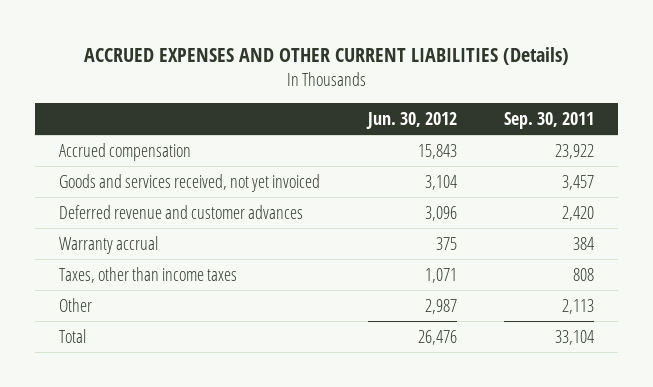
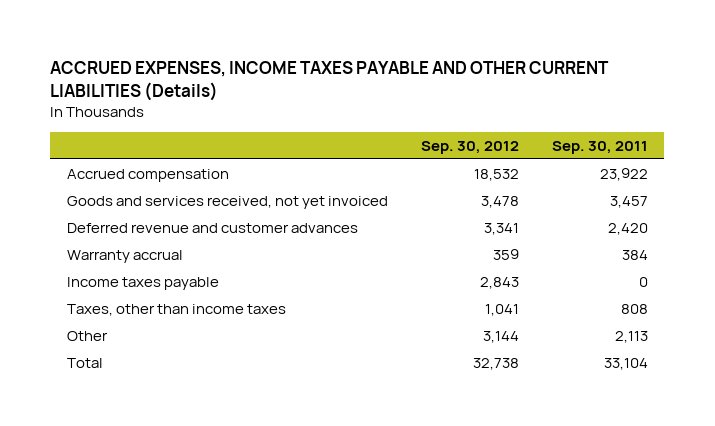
- ACCRUED EXPENSES AND OTHER CURRENT LIABILITIES (Details)
+ ACCRUED EXPENSES, INCOME TAXES PAYABLE AND OTHER CURRENT LIABILITIES (Details)
- | Jun. 30, 2012 | Sep. 30, 2011
+ | Sep. 30, 2012 | Sep. 30, 2011
+ Income taxes payable | 2,843 | 0

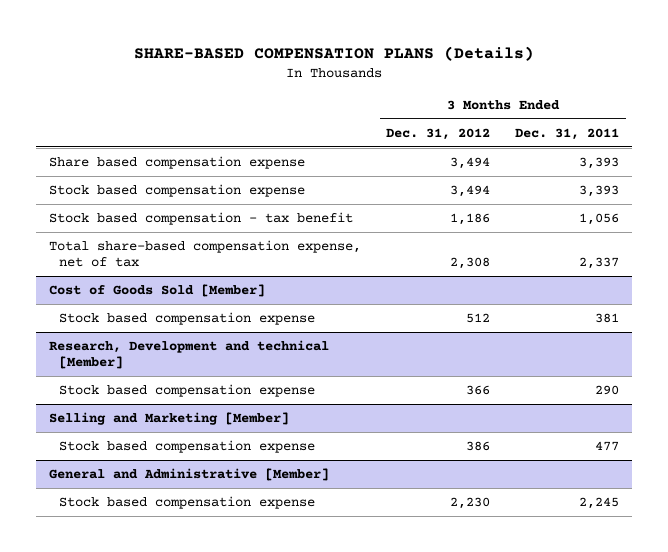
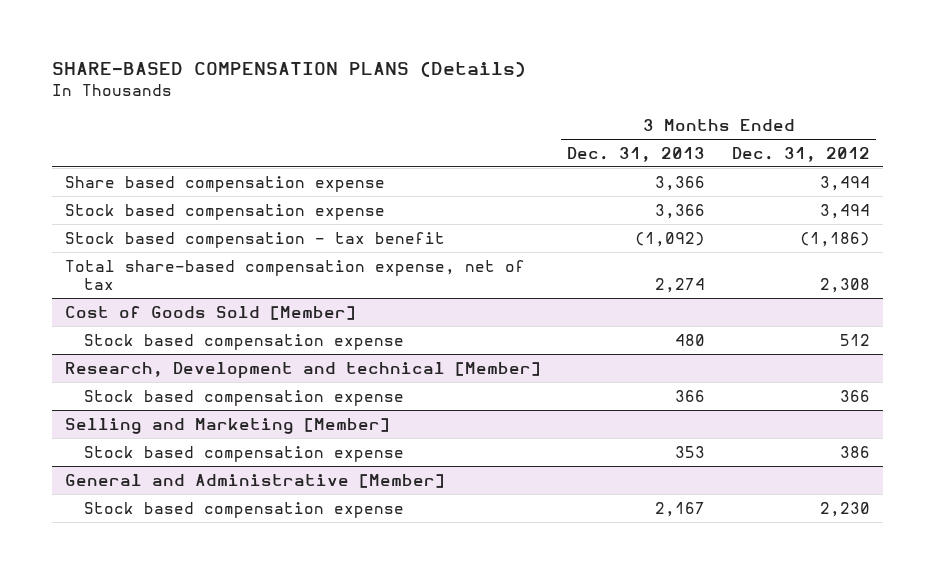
- | 3 Months Ended Dec. 31, 2012 | 3 Months Ended Dec. 31, 2011
+ | 3 Months Ended Dec. 31, 2013 | 3 Months Ended Dec. 31, 2012
- Stock based compensation - tax benefit | 1,186 | 1,056
+ Stock based compensation - tax benefit | (1,092) | (1,186)

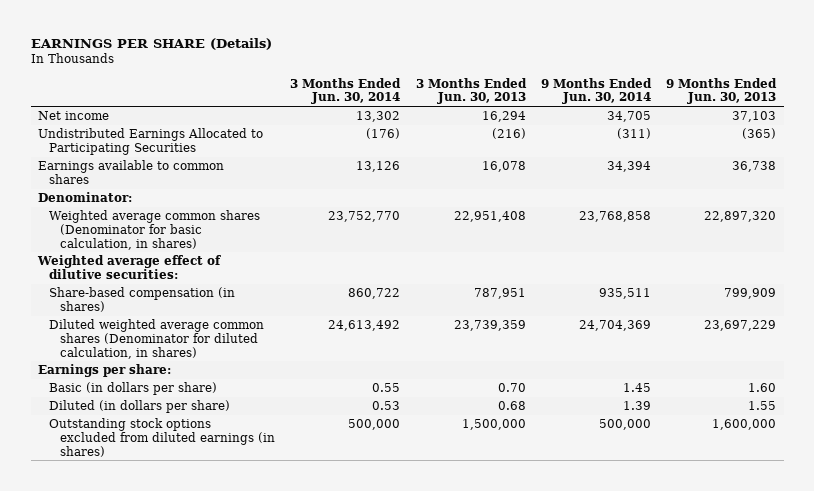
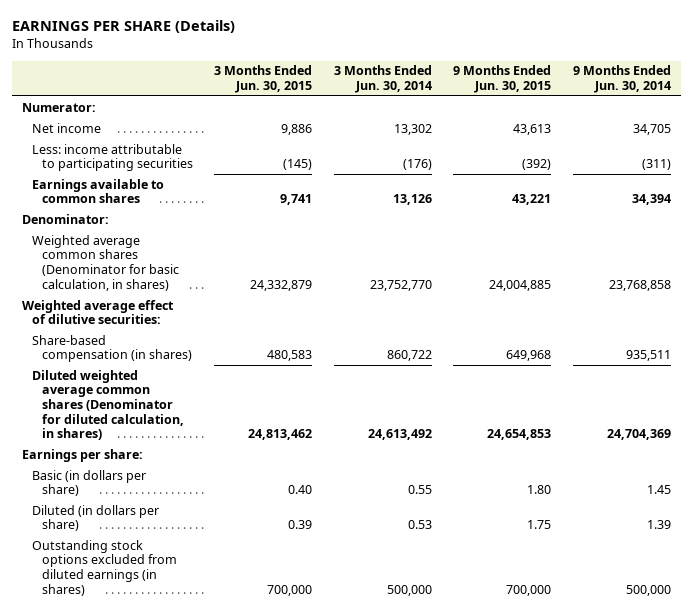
- | 3 Months Ended Jun. 30, 2014 | 3 Months Ended Jun. 30, 2013 | 9 Months Ended Jun. 30, 2014 | 9 Months Ended Jun. 30, 2013
+ | 3 Months Ended Jun. 30, 2015 | 3 Months Ended Jun. 30, 2014 | 9 Months Ended Jun. 30, 2015 | 9 Months Ended Jun. 30, 2014
+ Numerator:
- Undistributed Earnings Allocated to Participating Securities | (176) | (216) | (311) | (365)
+ Less: income attributable to participating securities | (145) | (176) | (392) | (311)

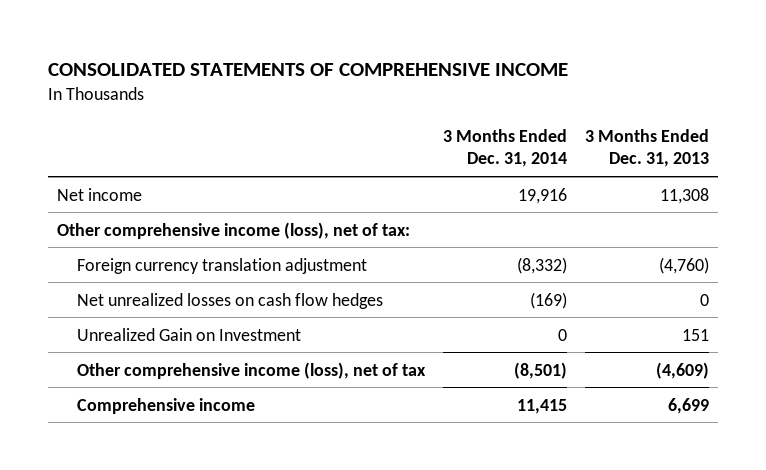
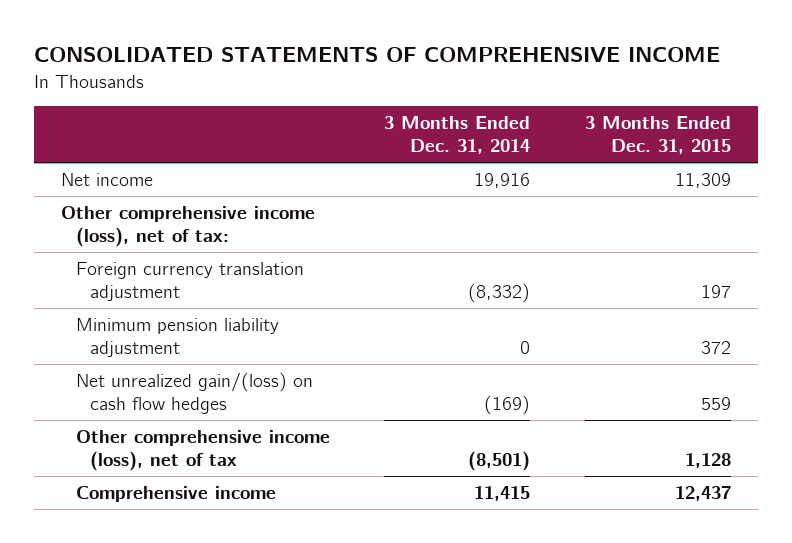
- | 3 Months Ended Dec. 31, 2014 | 3 Months Ended Dec. 31, 2013
+ | 3 Months Ended Dec. 31, 2014 | 3 Months Ended Dec. 31, 2015
- Net unrealized losses on cash flow hedges | (169) | 0
- Unrealized Gain on Investment | 0 | 151
+ Minimum pension liability adjustment | 0 | 372
+ Net unrealized gain/(loss) on cash flow hedges | (169) | 559

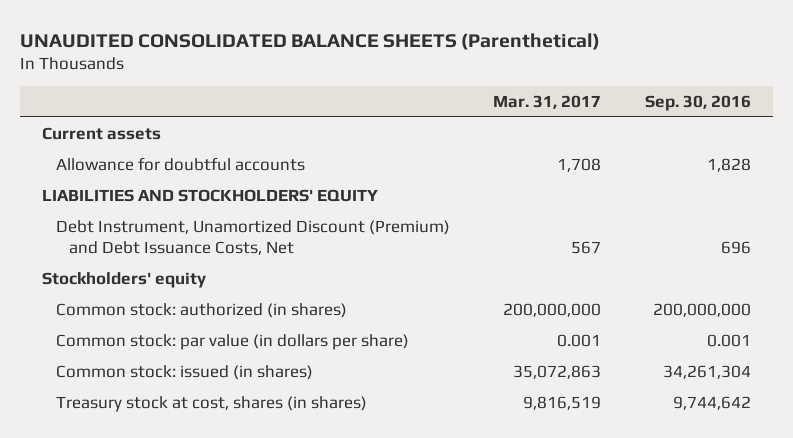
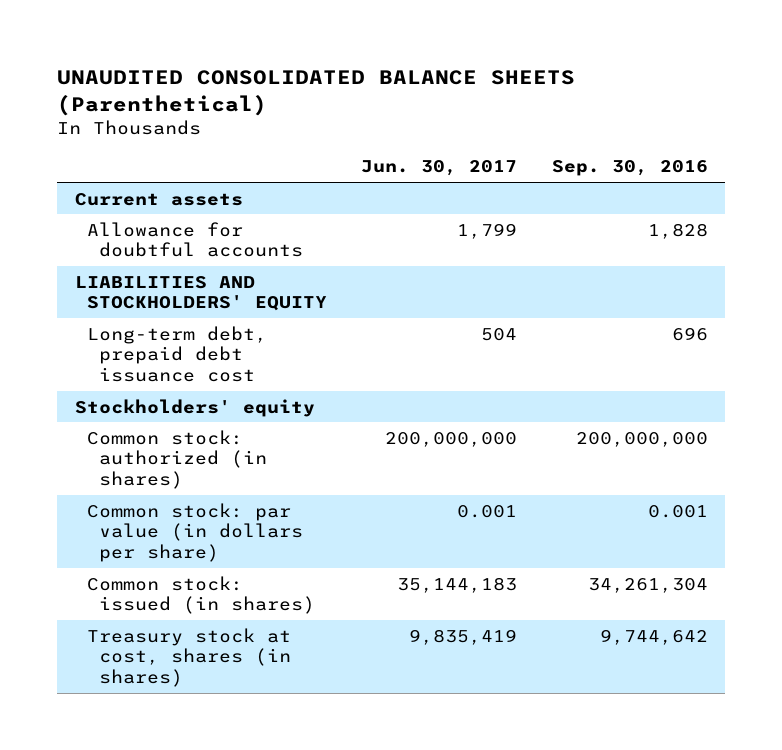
- | Mar. 31, 2017 | Sep. 30, 2016
+ | Jun. 30, 2017 | Sep. 30, 2016
- Debt Instrument, Unamortized Discount (Premium) and Debt Issuance Costs, Net | 567 | 696
+ Long-term debt, prepaid debt issuance cost | 504 | 696

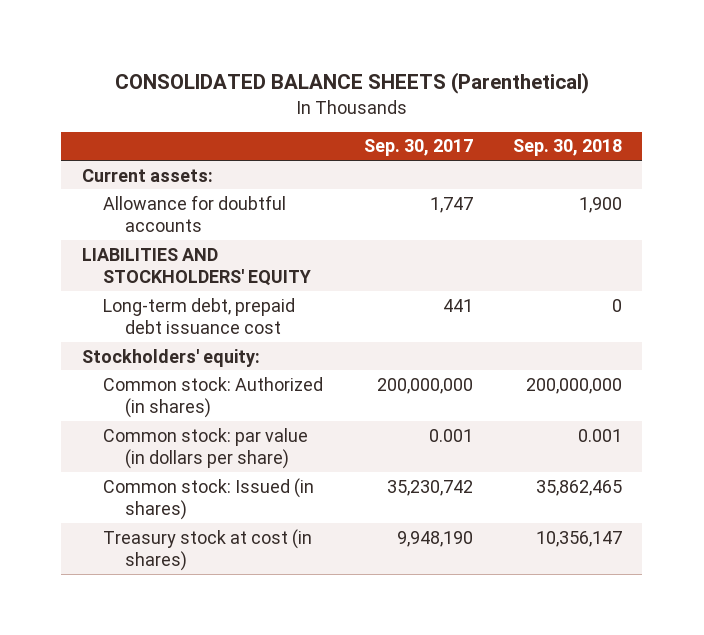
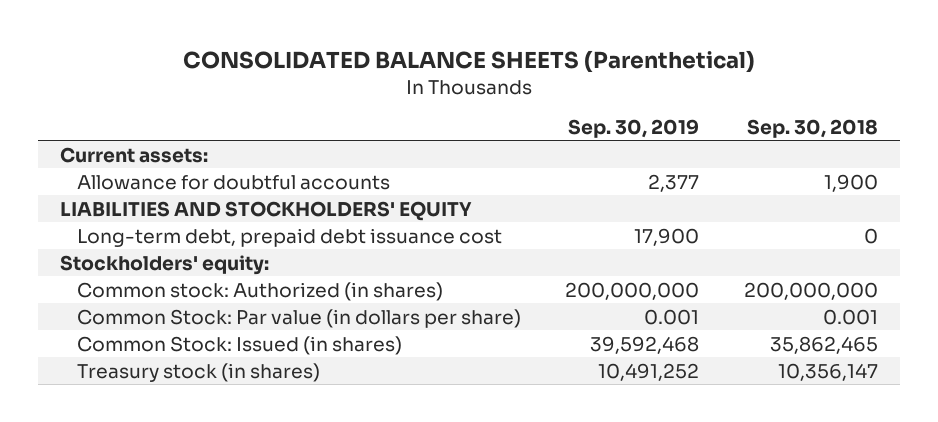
- | Sep. 30, 2017 | Sep. 30, 2018
+ | Sep. 30, 2019 | Sep. 30, 2018
- Common stock: par value (in dollars per share) | 0.001 | 0.001
- Common stock: Issued (in shares) | 35,230,742 | 35,862,465
- Treasury stock at cost (in shares) | 9,948,190 | 10,356,147
+ Common Stock: Par value (in dollars per share) | 0.001 | 0.001
+ Common Stock: Issued (in shares) | 39,592,468 | 35,862,465
+ Treasury stock (in shares) | 10,491,252 | 10,356,147

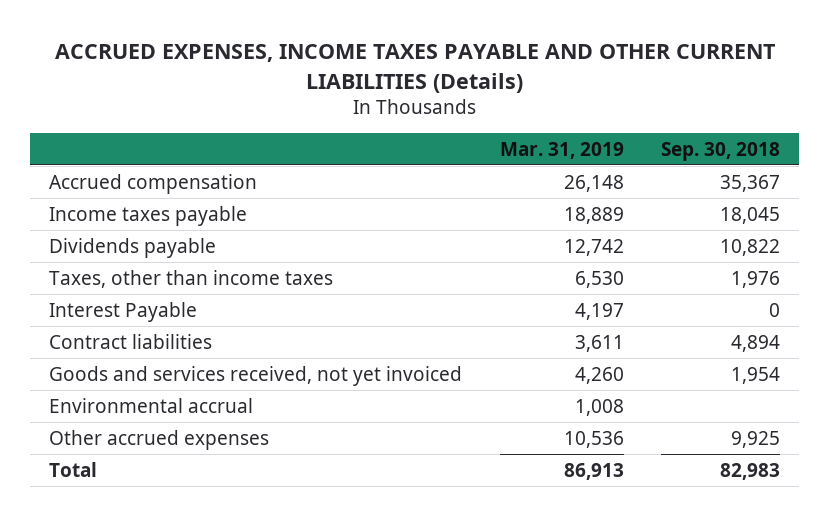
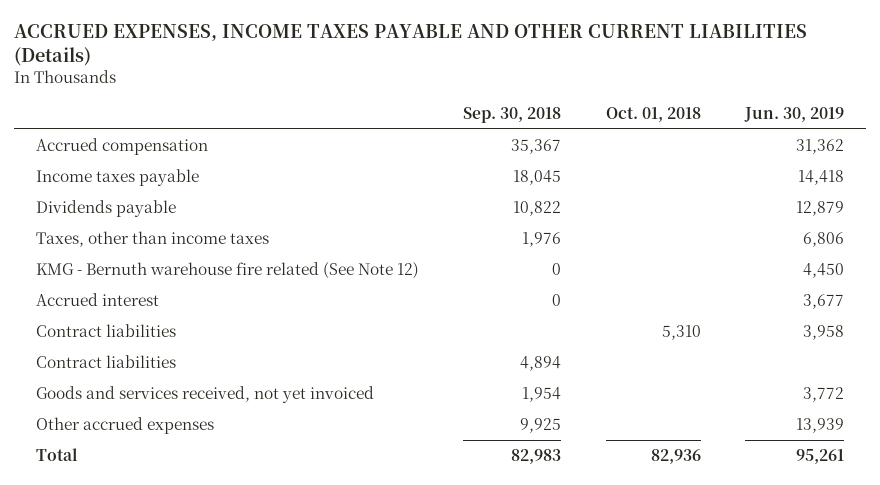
- | Mar. 31, 2019 | Sep. 30, 2018
+ | Sep. 30, 2018 | Oct. 01, 2018 | Jun. 30, 2019
- Interest Payable | 4,197 | 0
+ KMG - Bernuth warehouse fire related (See Note 12) | 0 | | 4,450
+ Accrued interest | 0 | | 3,677
+ Contract liabilities | | 5,310 | 3,958
- Environmental accrual | 1,008 |

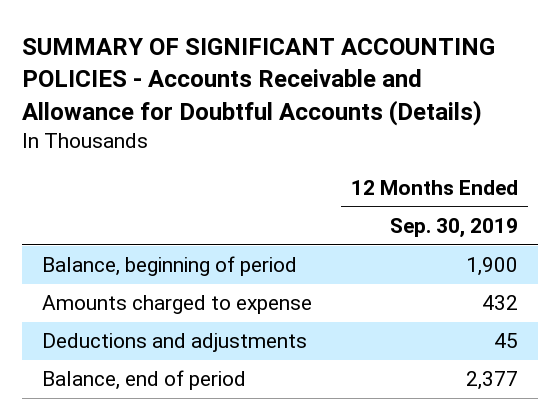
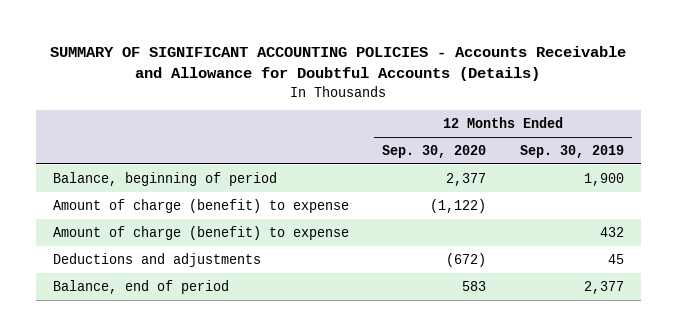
- | 12 Months Ended Sep. 30, 2019
+ | 12 Months Ended Sep. 30, 2020 | 12 Months Ended Sep. 30, 2019
- Amounts charged to expense | 432
+ Amount of charge (benefit) to expense | (1,122) |
+ Amount of charge (benefit) to expense | | 432

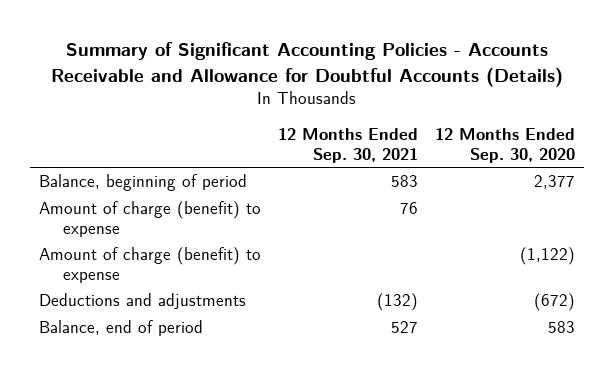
- SUMMARY OF SIGNIFICANT ACCOUNTING POLICIES - Accounts Receivable and Allowance for Doubtful Accounts (Details)
+ Summary of Significant Accounting Policies - Accounts Receivable and Allowance for Doubtful Accounts (Details)
- | 12 Months Ended Sep. 30, 2020 | 12 Months Ended Sep. 30, 2019
+ | 12 Months Ended Sep. 30, 2021 | 12 Months Ended Sep. 30, 2020
moved down: Amount of charge (benefit) to expense | | (1,122)

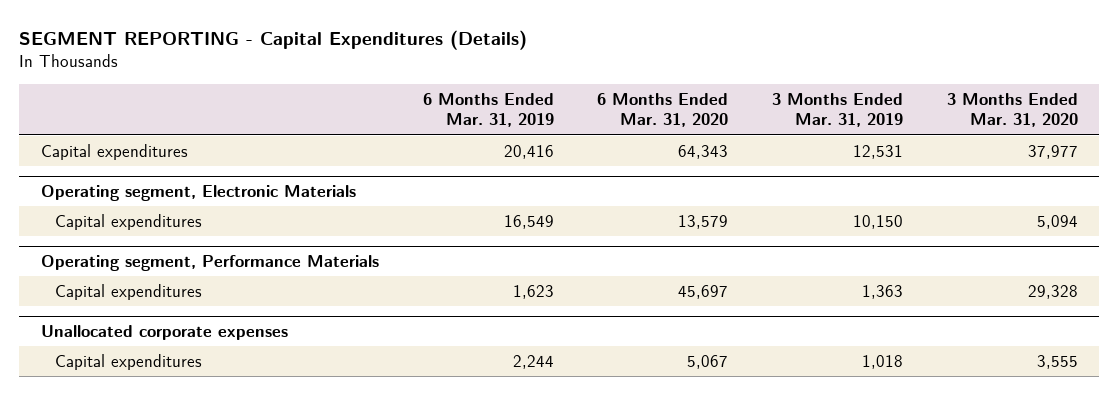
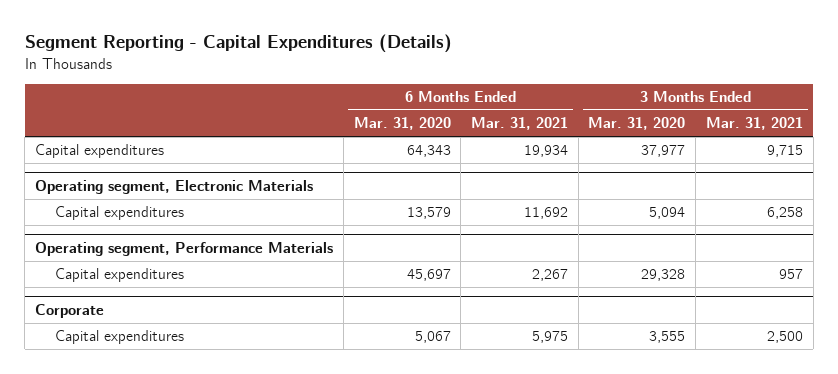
- SEGMENT REPORTING - Capital Expenditures (Details)
+ Segment Reporting - Capital Expenditures (Details)
- | 6 Months Ended Mar. 31, 2019 | 6 Months Ended Mar. 31, 2020 | 3 Months Ended Mar. 31, 2019 | 3 Months Ended Mar. 31, 2020
+ | 6 Months Ended Mar. 31, 2020 | 6 Months Ended Mar. 31, 2021 | 3 Months Ended Mar. 31, 2020 | 3 Months Ended Mar. 31, 2021
- Unallocated corporate expenses
+ Corporate

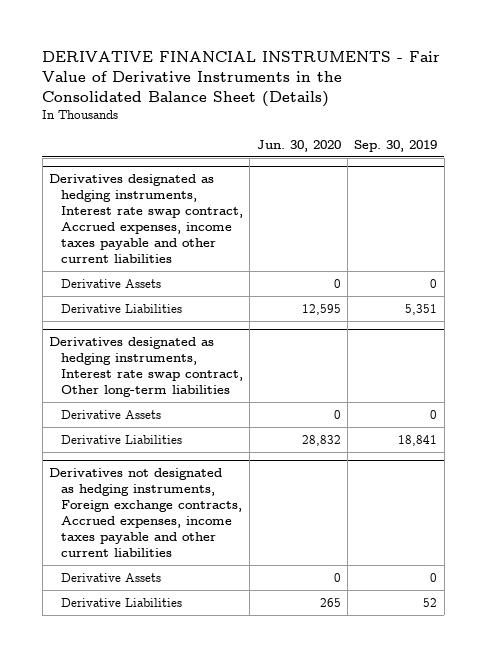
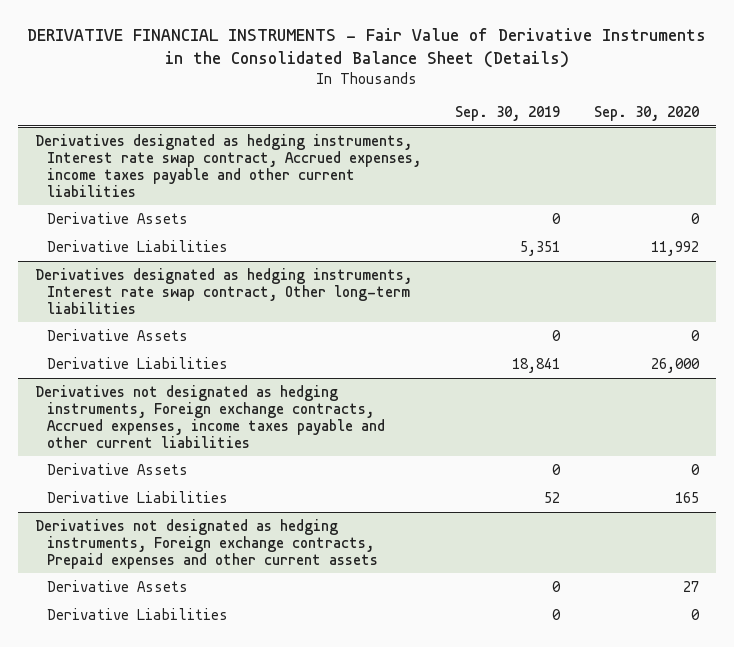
- | Jun. 30, 2020 | Sep. 30, 2019
+ | Sep. 30, 2019 | Sep. 30, 2020
+ Derivatives not designated as hedging instruments, Foreign exchange contracts, Prepaid expenses and other current assets
+ Derivative Assets | 0 | 27
+ Derivative Liabilities | 0 | 0

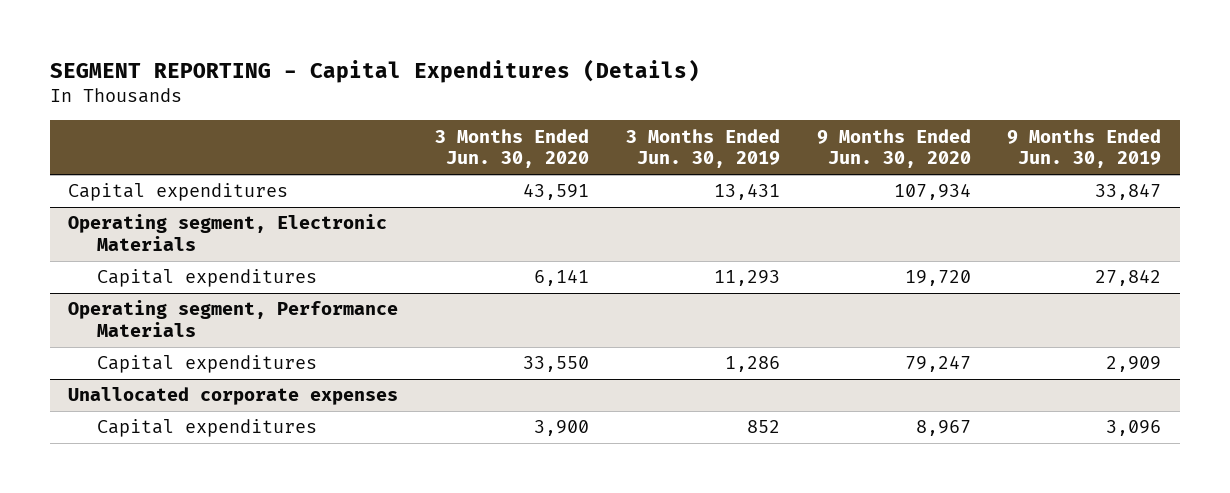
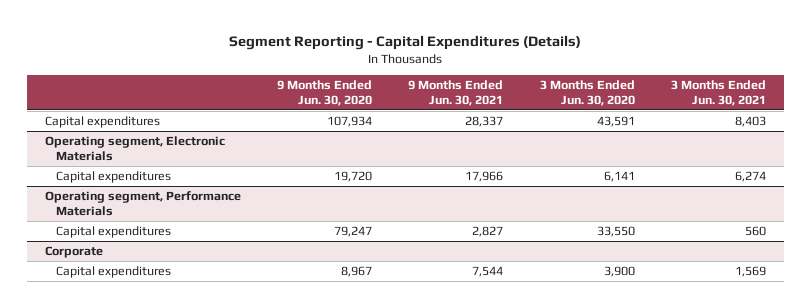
- SEGMENT REPORTING - Capital Expenditures (Details)
+ Segment Reporting - Capital Expenditures (Details)
- | 3 Months Ended Jun. 30, 2020 | 3 Months Ended Jun. 30, 2019 | 9 Months Ended Jun. 30, 2020 | 9 Months Ended Jun. 30, 2019
+ | 9 Months Ended Jun. 30, 2020 | 9 Months Ended Jun. 30, 2021 | 3 Months Ended Jun. 30, 2020 | 3 Months Ended Jun. 30, 2021
- Unallocated corporate expenses
+ Corporate

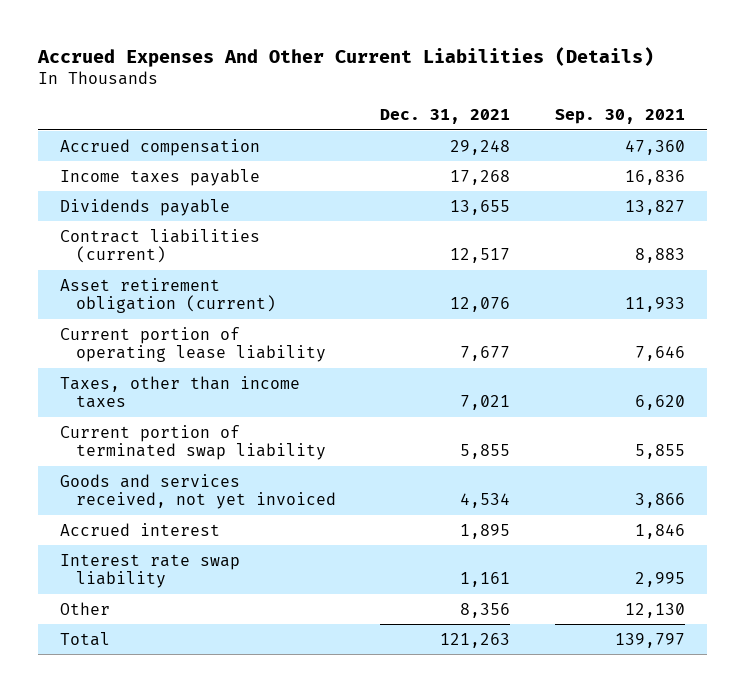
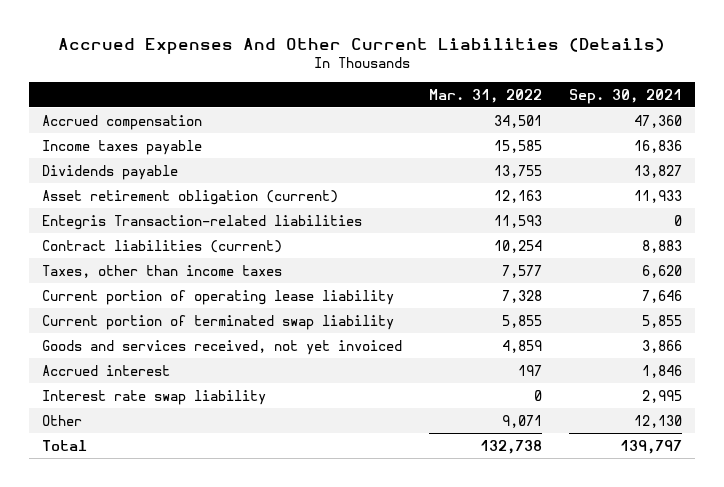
- | Dec. 31, 2021 | Sep. 30, 2021
+ | Mar. 31, 2022 | Sep. 30, 2021
+ Entegris Transaction-related liabilities | 11,593 | 0
moved down: Contract liabilities (current) | 10,254 | 8,883
moved down: Current portion of operating lease liability | 7,328 | 7,646

